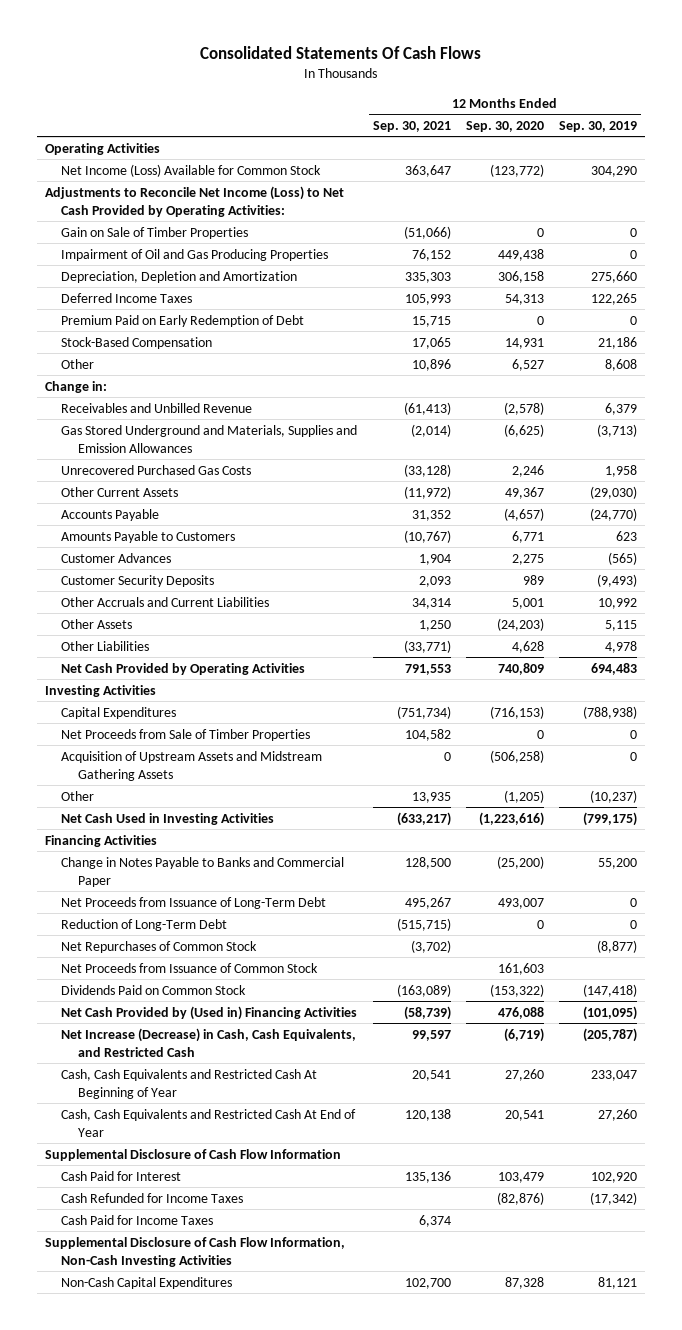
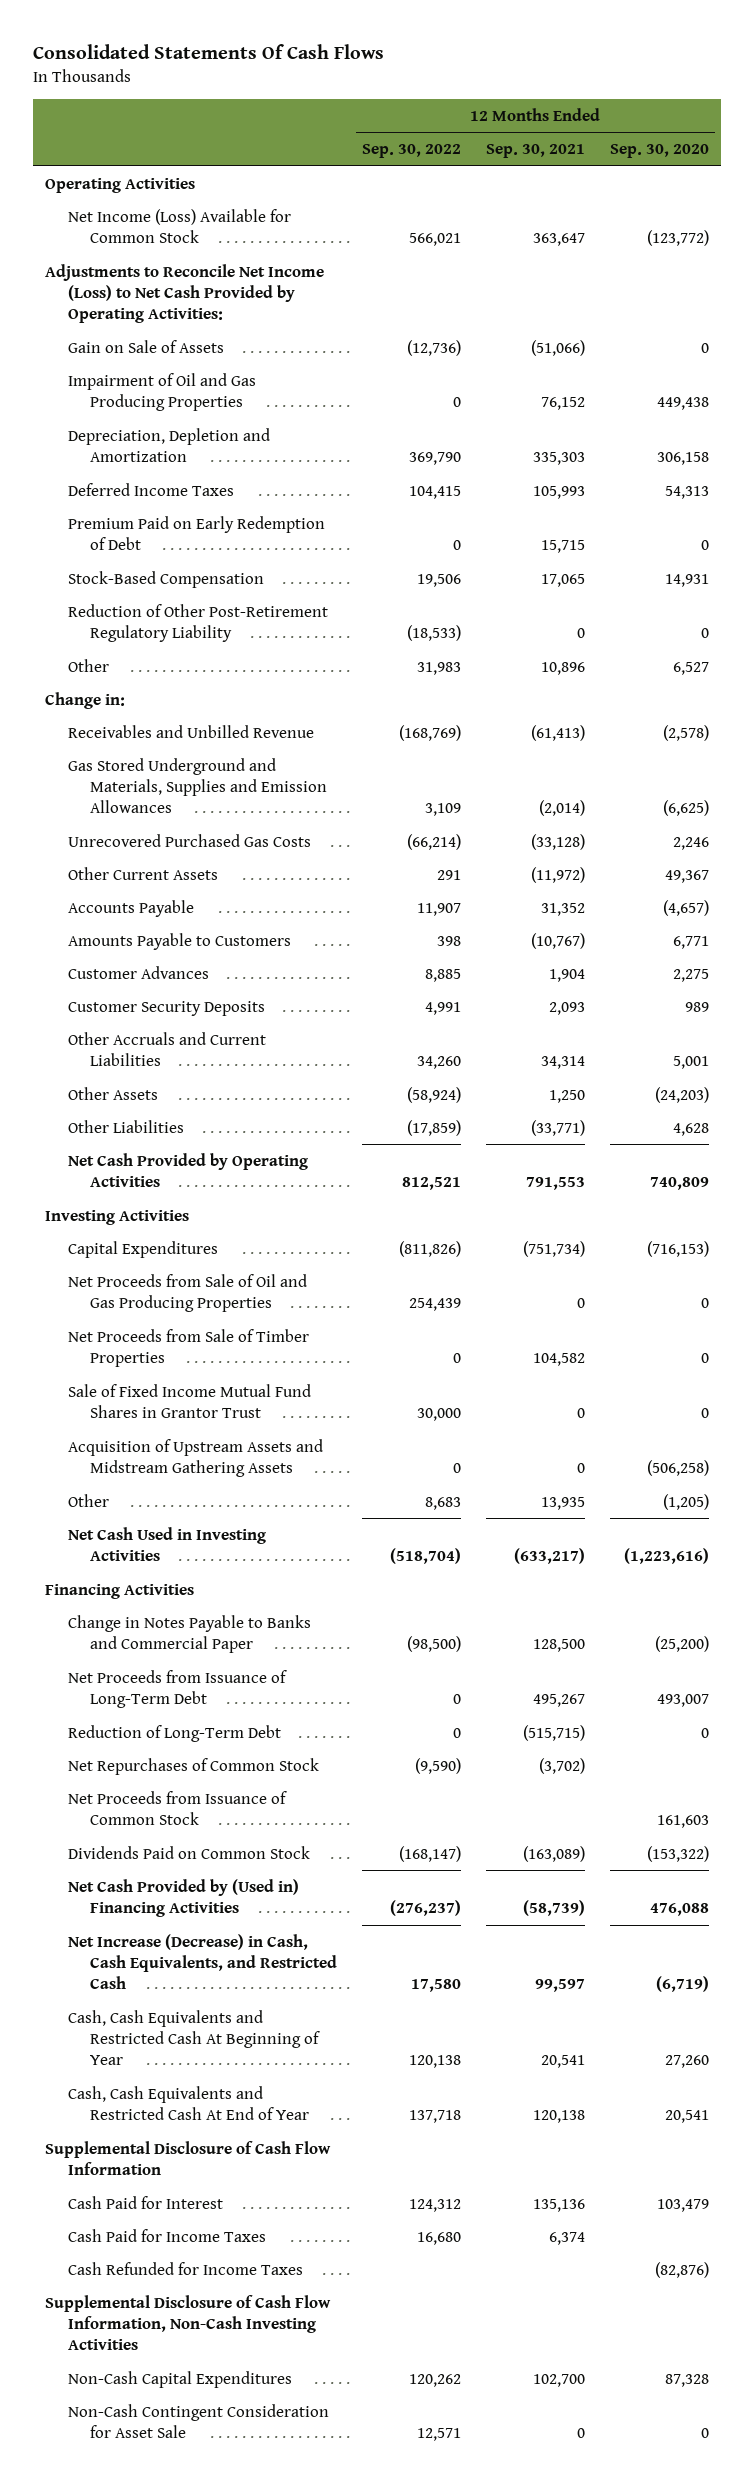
- | 12 Months Ended Sep. 30, 2021 | 12 Months Ended Sep. 30, 2020 | 12 Months Ended Sep. 30, 2019
+ | 12 Months Ended Sep. 30, 2022 | 12 Months Ended Sep. 30, 2021 | 12 Months Ended Sep. 30, 2020
- Gain on Sale of Timber Properties | (51,066) | 0 | 0
+ Gain on Sale of Assets | (12,736) | (51,066) | 0
+ Reduction of Other Post-Retirement Regulatory Liability | (18,533) | 0 | 0
+ Net Proceeds from Sale of Oil and Gas Producing Properties | 254,439 | 0 | 0
+ Sale of Fixed Income Mutual Fund Shares in Grantor Trust | 30,000 | 0 | 0
moved down: Cash Refunded for Income Taxes | | | (82,876)
+ Non-Cash Contingent Consideration for Asset Sale | 12,571 | 0 | 0

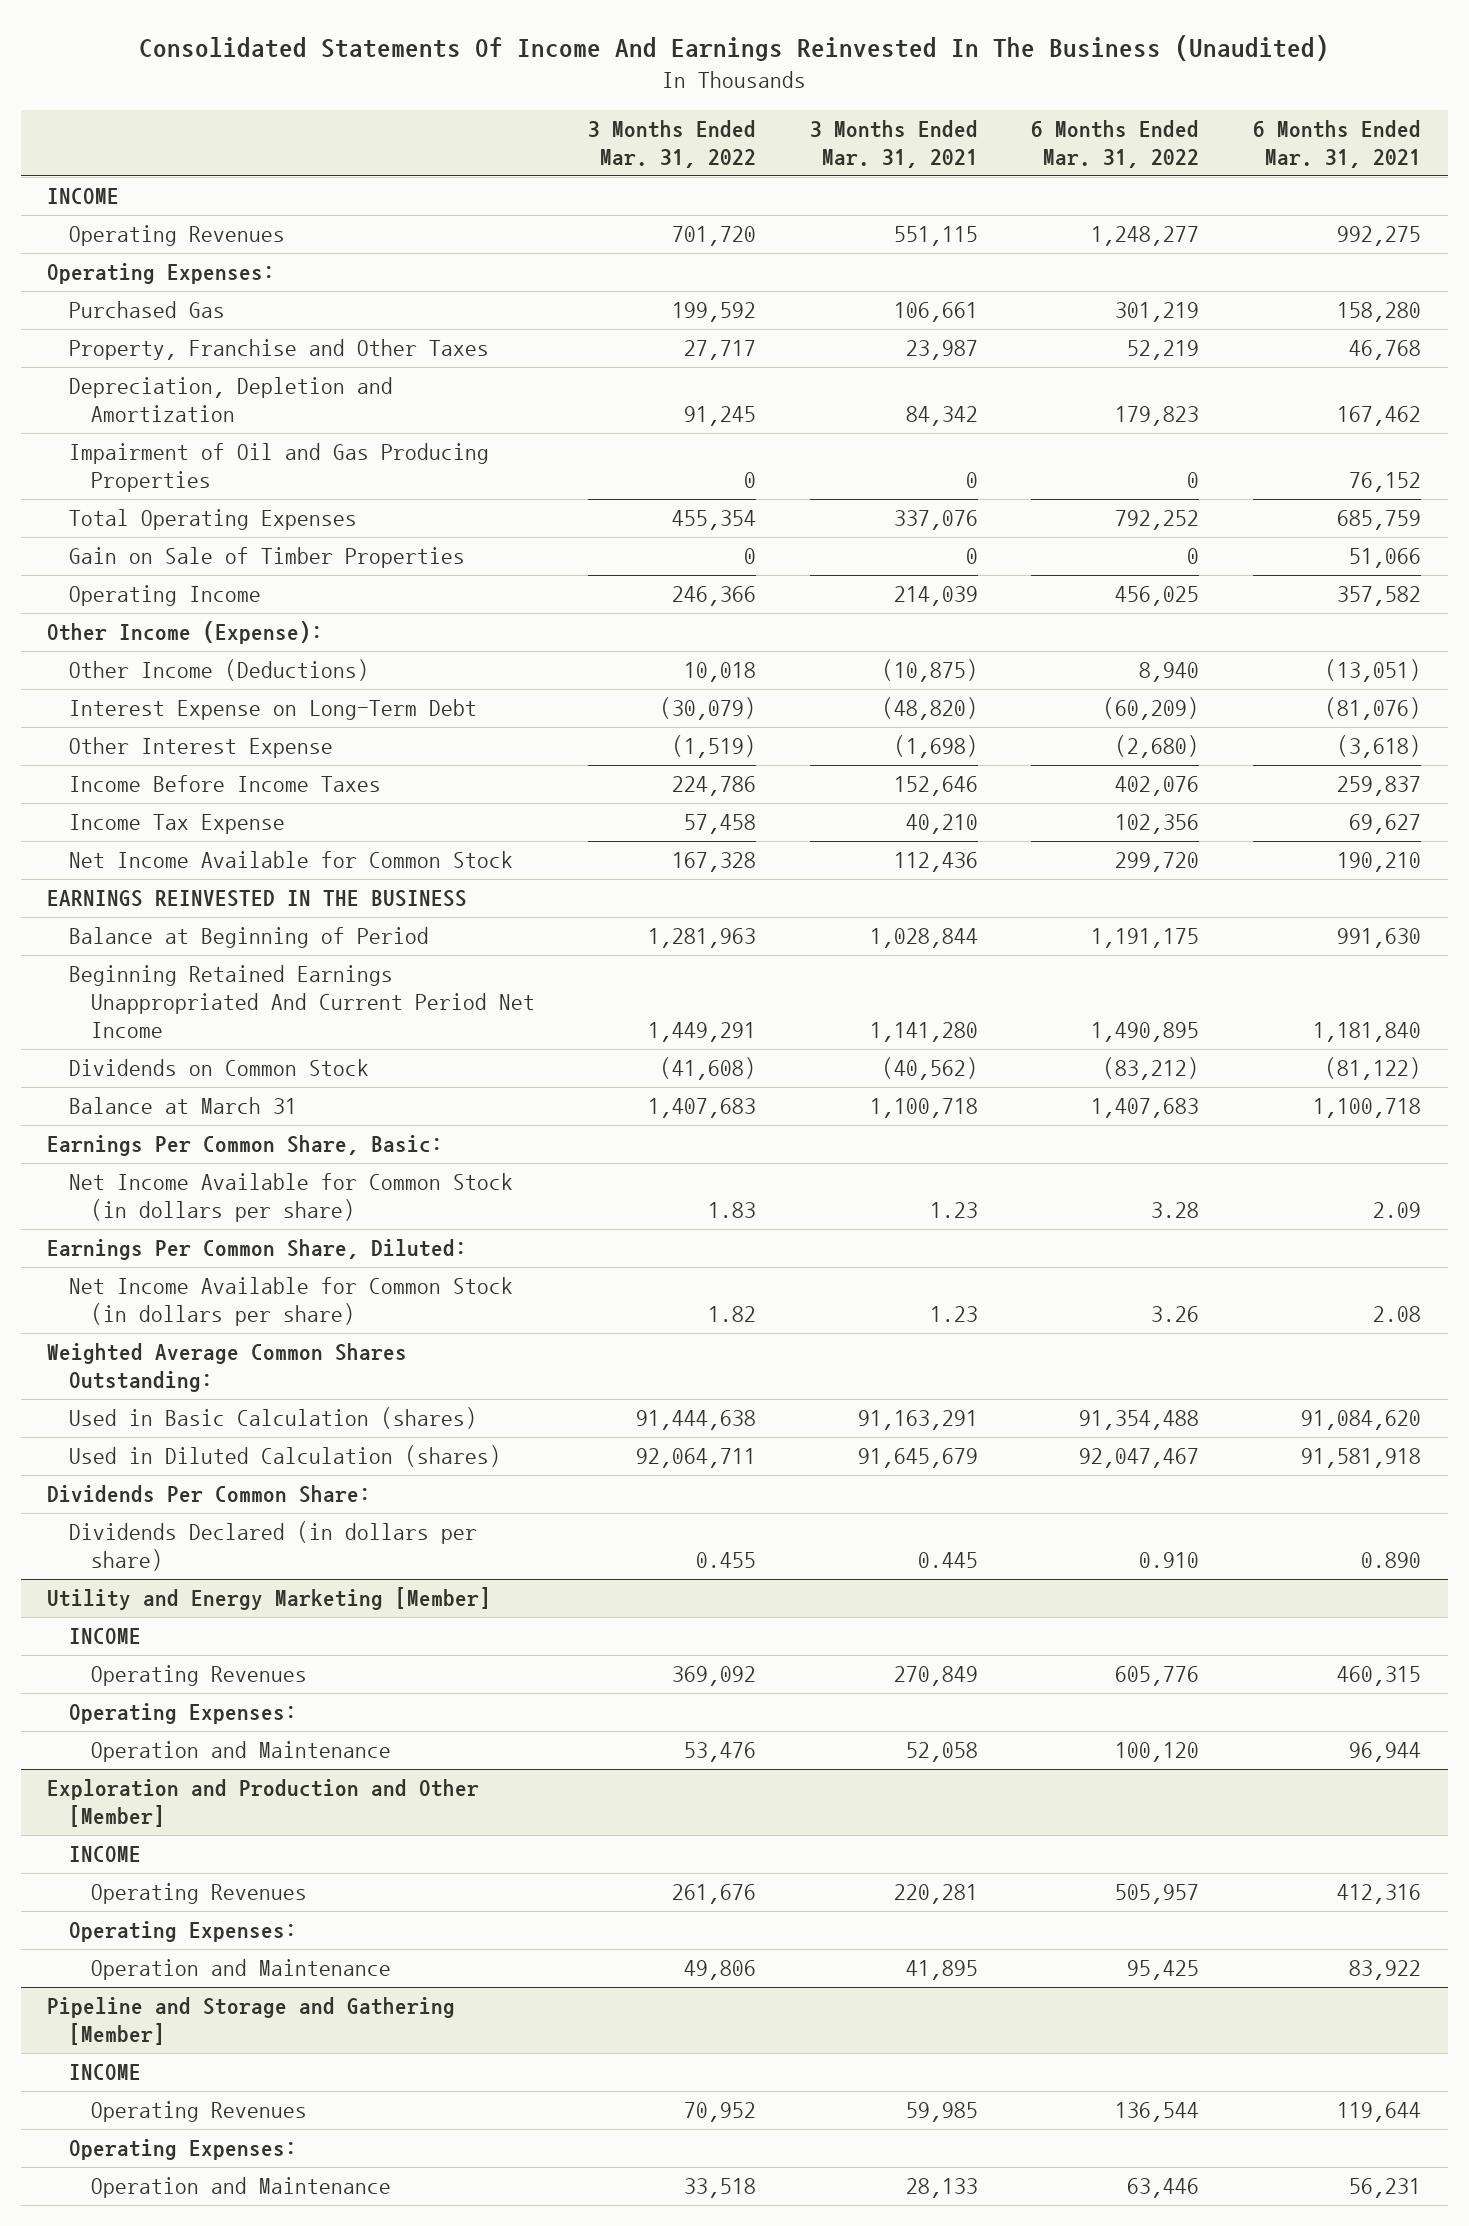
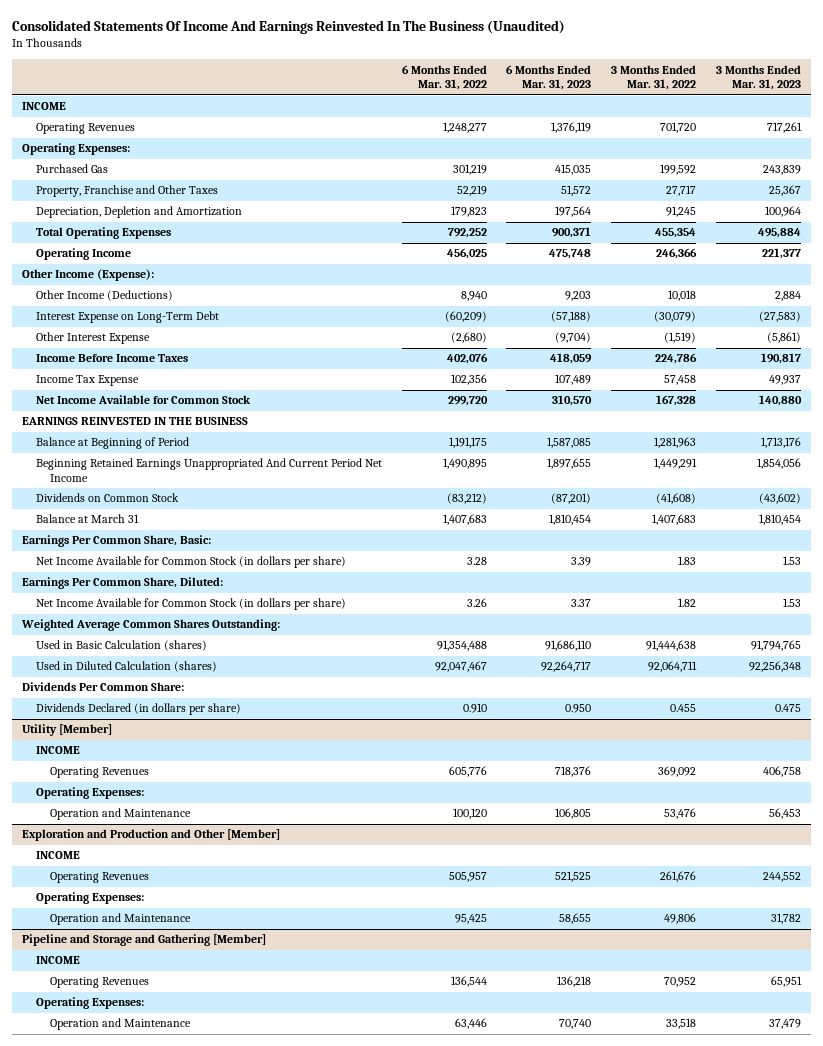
- | 3 Months Ended Mar. 31, 2022 | 3 Months Ended Mar. 31, 2021 | 6 Months Ended Mar. 31, 2022 | 6 Months Ended Mar. 31, 2021
+ | 6 Months Ended Mar. 31, 2022 | 6 Months Ended Mar. 31, 2023 | 3 Months Ended Mar. 31, 2022 | 3 Months Ended Mar. 31, 2023
- Impairment of Oil and Gas Producing Properties | 0 | 0 | 0 | 76,152
- Gain on Sale of Timber Properties | 0 | 0 | 0 | 51,066
- Utility and Energy Marketing [Member]
+ Utility [Member]

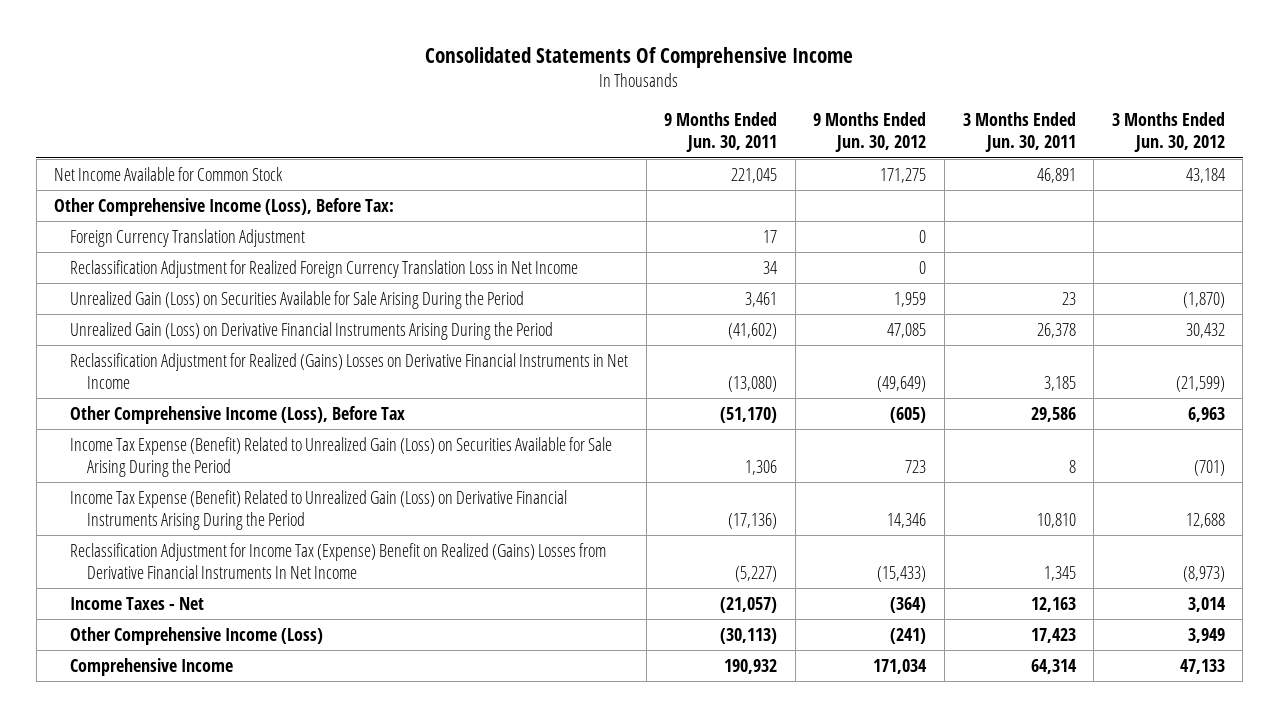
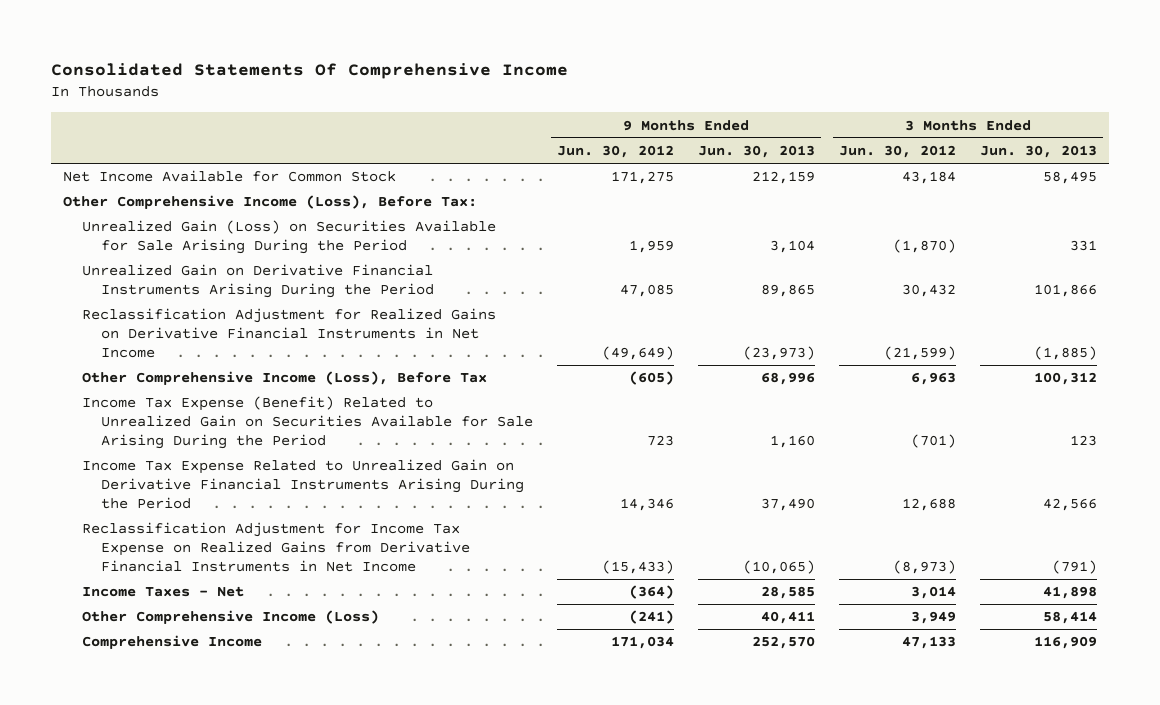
- | 9 Months Ended Jun. 30, 2011 | 9 Months Ended Jun. 30, 2012 | 3 Months Ended Jun. 30, 2011 | 3 Months Ended Jun. 30, 2012
+ | 9 Months Ended Jun. 30, 2012 | 9 Months Ended Jun. 30, 2013 | 3 Months Ended Jun. 30, 2012 | 3 Months Ended Jun. 30, 2013
- Foreign Currency Translation Adjustment | 17 | 0 | |
- Reclassification Adjustment for Realized Foreign Currency Translation Loss in Net Income | 34 | 0 | |
- Unrealized Gain (Loss) on Derivative Financial Instruments Arising During the Period | (41,602) | 47,085 | 26,378 | 30,432
- Reclassification Adjustment for Realized (Gains) Losses on Derivative Financial Instruments in Net Income | (13,080) | (49,649) | 3,185 | (21,599)
+ Unrealized Gain on Derivative Financial Instruments Arising During the Period | 47,085 | 89,865 | 30,432 | 101,866
+ Reclassification Adjustment for Realized Gains on Derivative Financial Instruments in Net Income | (49,649) | (23,973) | (21,599) | (1,885)
- Income Tax Expense (Benefit) Related to Unrealized Gain (Loss) on Securities Available for Sale Arising During the Period | 1,306 | 723 | 8 | (701)
- Income Tax Expense (Benefit) Related to Unrealized Gain (Loss) on Derivative Financial Instruments Arising During the Period | (17,136) | 14,346 | 10,810 | 12,688
- Reclassification Adjustment for Income Tax (Expense) Benefit on Realized (Gains) Losses from Derivative Financial Instruments In Net Income | (5,227) | (15,433) | 1,345 | (8,973)
+ Income Tax Expense (Benefit) Related to Unrealized Gain on Securities Available for Sale Arising During the Period | 723 | 1,160 | (701) | 123
+ Income Tax Expense Related to Unrealized Gain on Derivative Financial Instruments Arising During the Period | 14,346 | 37,490 | 12,688 | 42,566
+ Reclassification Adjustment for Income Tax Expense on Realized Gains from Derivative Financial Instruments in Net Income | (15,433) | (10,065) | (8,973) | (791)

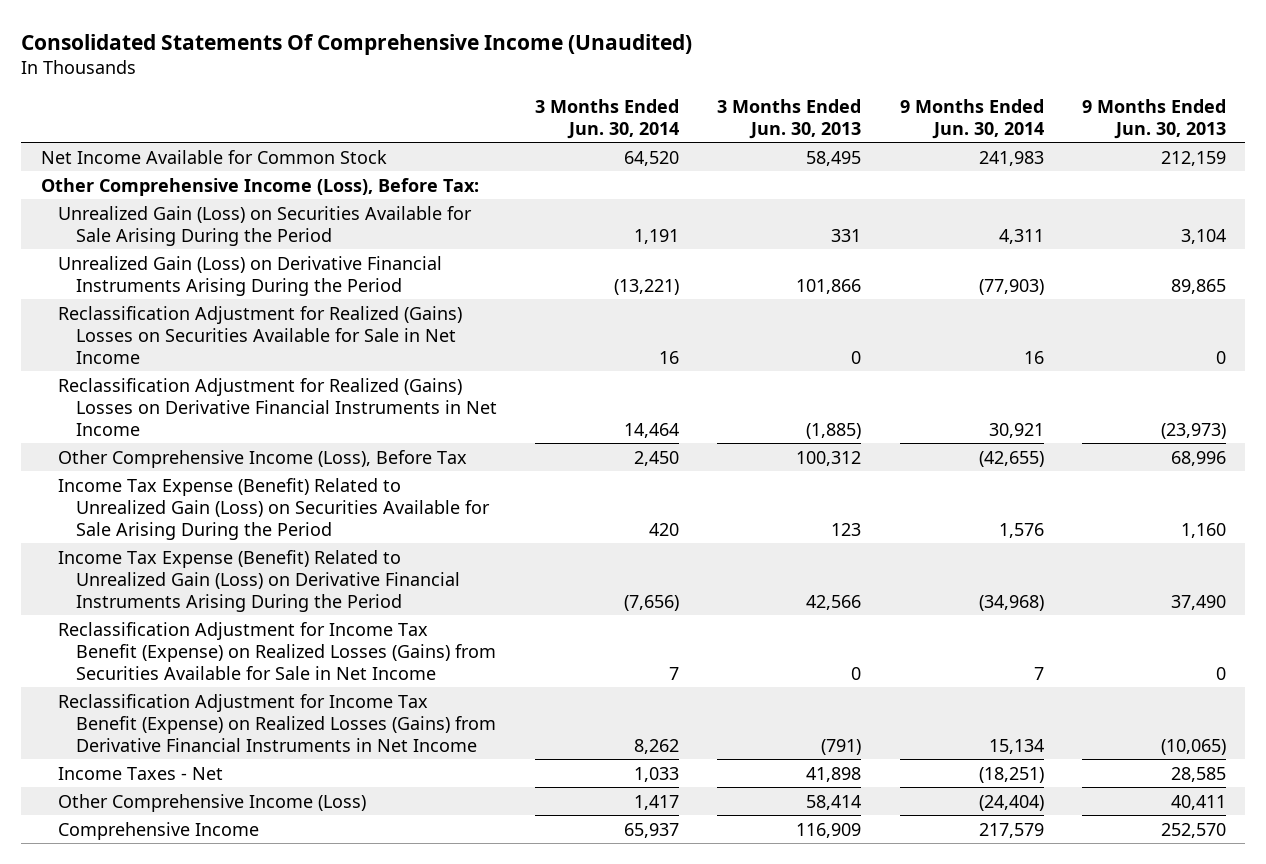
- Consolidated Statements Of Comprehensive Income
+ Consolidated Statements Of Comprehensive Income (Unaudited)
- | 9 Months Ended Jun. 30, 2012 | 9 Months Ended Jun. 30, 2013 | 3 Months Ended Jun. 30, 2012 | 3 Months Ended Jun. 30, 2013
+ | 3 Months Ended Jun. 30, 2014 | 3 Months Ended Jun. 30, 2013 | 9 Months Ended Jun. 30, 2014 | 9 Months Ended Jun. 30, 2013
- Unrealized Gain on Derivative Financial Instruments Arising During the Period | 47,085 | 89,865 | 30,432 | 101,866
- Reclassification Adjustment for Realized Gains on Derivative Financial Instruments in Net Income | (49,649) | (23,973) | (21,599) | (1,885)
+ Unrealized Gain (Loss) on Derivative Financial Instruments Arising During the Period | (13,221) | 101,866 | (77,903) | 89,865
+ Reclassification Adjustment for Realized (Gains) Losses on Securities Available for Sale in Net Income | 16 | 0 | 16 | 0
+ Reclassification Adjustment for Realized (Gains) Losses on Derivative Financial Instruments in Net Income | 14,464 | (1,885) | 30,921 | (23,973)
- Income Tax Expense (Benefit) Related to Unrealized Gain on Securities Available for Sale Arising During the Period | 723 | 1,160 | (701) | 123
- Income Tax Expense Related to Unrealized Gain on Derivative Financial Instruments Arising During the Period | 14,346 | 37,490 | 12,688 | 42,566
- Reclassification Adjustment for Income Tax Expense on Realized Gains from Derivative Financial Instruments in Net Income | (15,433) | (10,065) | (8,973) | (791)
+ Income Tax Expense (Benefit) Related to Unrealized Gain (Loss) on Securities Available for Sale Arising During the Period | 420 | 123 | 1,576 | 1,160
+ Income Tax Expense (Benefit) Related to Unrealized Gain (Loss) on Derivative Financial Instruments Arising During the Period | (7,656) | 42,566 | (34,968) | 37,490
+ Reclassification Adjustment for Income Tax Benefit (Expense) on Realized Losses (Gains) from Securities Available for Sale in Net Income | 7 | 0 | 7 | 0
+ Reclassification Adjustment for Income Tax Benefit (Expense) on Realized Losses (Gains) from Derivative Financial Instruments in Net Income | 8,262 | (791) | 15,134 | (10,065)

